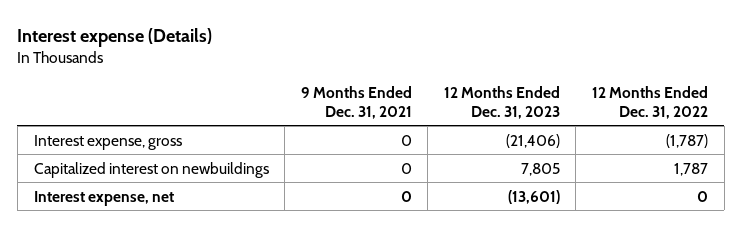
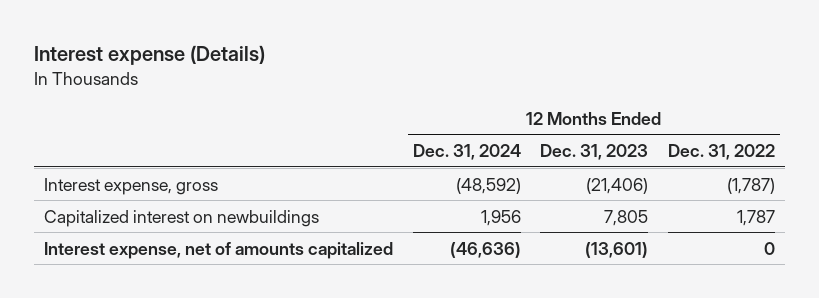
- | 9 Months Ended Dec. 31, 2021 | 12 Months Ended Dec. 31, 2023 | 12 Months Ended Dec. 31, 2022
+ | 12 Months Ended Dec. 31, 2024 | 12 Months Ended Dec. 31, 2023 | 12 Months Ended Dec. 31, 2022
- Interest expense, net | 0 | (13,601) | 0
+ Interest expense, net of amounts capitalized | (46,636) | (13,601) | 0

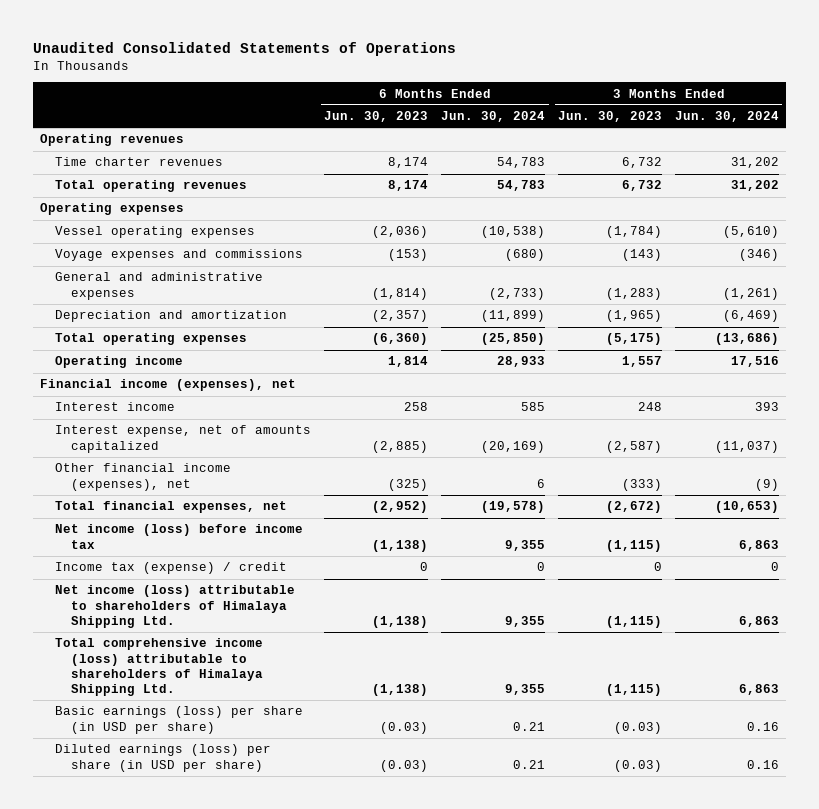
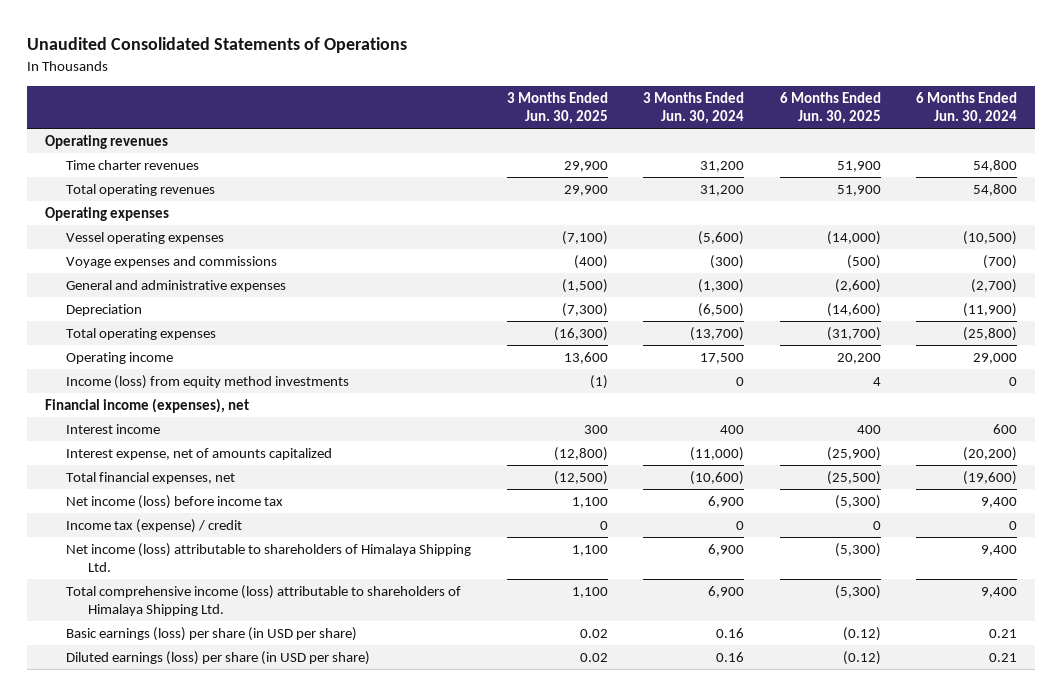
- | 6 Months Ended Jun. 30, 2023 | 6 Months Ended Jun. 30, 2024 | 3 Months Ended Jun. 30, 2023 | 3 Months Ended Jun. 30, 2024
+ | 3 Months Ended Jun. 30, 2025 | 3 Months Ended Jun. 30, 2024 | 6 Months Ended Jun. 30, 2025 | 6 Months Ended Jun. 30, 2024
- Time charter revenues | 8,174 | 54,783 | 6,732 | 31,202
- Total operating revenues | 8,174 | 54,783 | 6,732 | 31,202
+ Time charter revenues | 29,900 | 31,200 | 51,900 | 54,800
+ Total operating revenues | 29,900 | 31,200 | 51,900 | 54,800
- Vessel operating expenses | (2,036) | (10,538) | (1,784) | (5,610)
- Voyage expenses and commissions | (153) | (680) | (143) | (346)
- General and administrative expenses | (1,814) | (2,733) | (1,283) | (1,261)
- Depreciation and amortization | (2,357) | (11,899) | (1,965) | (6,469)
- Total operating expenses | (6,360) | (25,850) | (5,175) | (13,686)
- Operating income | 1,814 | 28,933 | 1,557 | 17,516
+ Vessel operating expenses | (7,100) | (5,600) | (14,000) | (10,500)
+ Voyage expenses and commissions | (400) | (300) | (500) | (700)
+ General and administrative expenses | (1,500) | (1,300) | (2,600) | (2,700)
+ Depreciation | (7,300) | (6,500) | (14,600) | (11,900)
+ Total operating expenses | (16,300) | (13,700) | (31,700) | (25,800)
+ Operating income | 13,600 | 17,500 | 20,200 | 29,000
+ Income (loss) from equity method investments | (1) | 0 | 4 | 0
- Interest income | 258 | 585 | 248 | 393
- Interest expense, net of amounts capitalized | (2,885) | (20,169) | (2,587) | (11,037)
- Other financial income (expenses), net | (325) | 6 | (333) | (9)
- Total financial expenses, net | (2,952) | (19,578) | (2,672) | (10,653)
- Net income (loss) before income tax | (1,138) | 9,355 | (1,115) | 6,863
+ Interest income | 300 | 400 | 400 | 600
+ Interest expense, net of amounts capitalized | (12,800) | (11,000) | (25,900) | (20,200)
+ Total financial expenses, net | (12,500) | (10,600) | (25,500) | (19,600)
+ Net income (loss) before income tax | 1,100 | 6,900 | (5,300) | 9,400
- Net income (loss) attributable to shareholders of Himalaya Shipping Ltd. | (1,138) | 9,355 | (1,115) | 6,863
- Total comprehensive income (loss) attributable to shareholders of Himalaya Shipping Ltd. | (1,138) | 9,355 | (1,115) | 6,863
+ Net income (loss) attributable to shareholders of Himalaya Shipping Ltd. | 1,100 | 6,900 | (5,300) | 9,400
+ Total comprehensive income (loss) attributable to shareholders of Himalaya Shipping Ltd. | 1,100 | 6,900 | (5,300) | 9,400

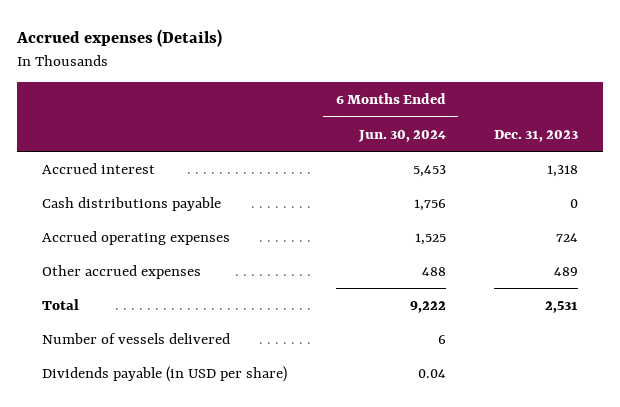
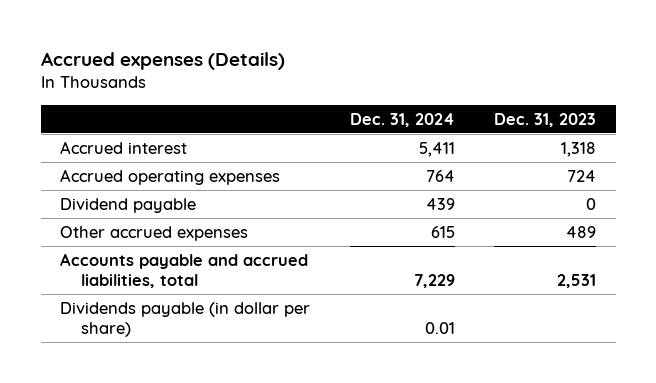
- | 6 Months Ended Jun. 30, 2024 | Dec. 31, 2023
+ | Dec. 31, 2024 | Dec. 31, 2023
- Cash distributions payable | 1,756 | 0
+ Dividend payable | 439 | 0
- Total | 9,222 | 2,531
- Number of vessels delivered | 6 |
- Dividends payable (in USD per share) | 0.04 |
+ Accounts payable and accrued liabilities, total | 7,229 | 2,531
+ Dividends payable (in dollar per share) | 0.01 |

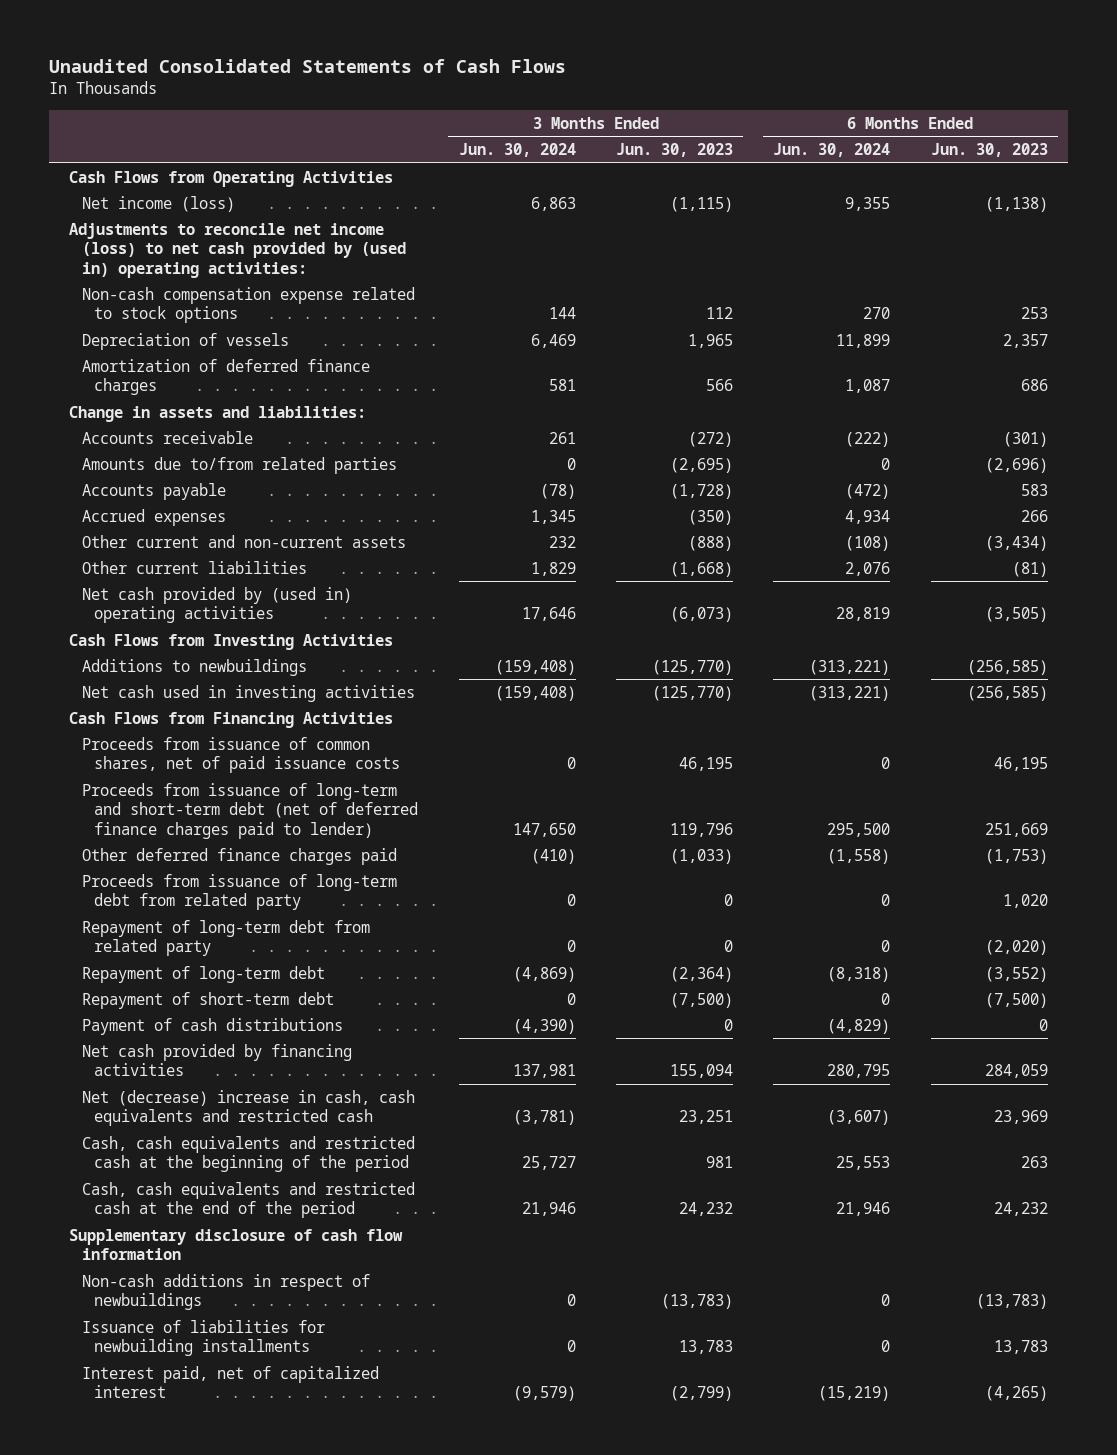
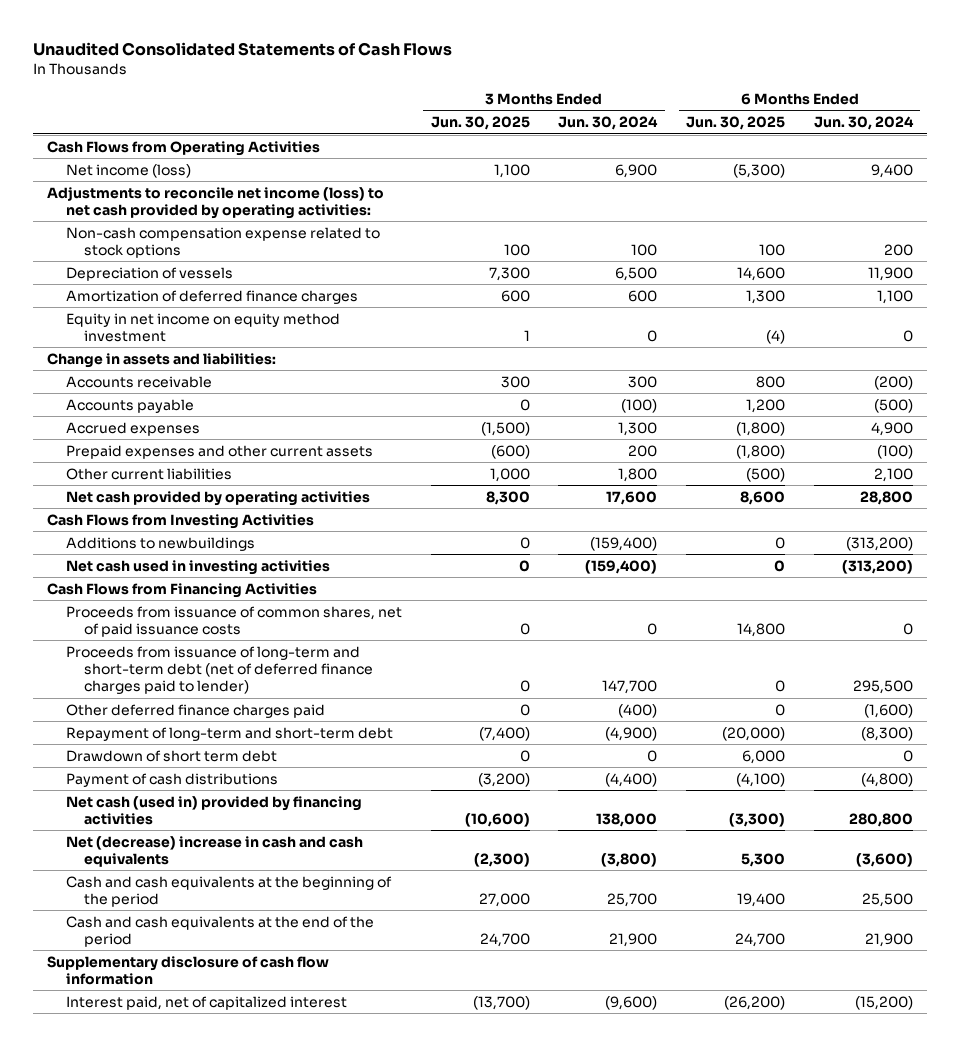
- | 3 Months Ended Jun. 30, 2024 | 3 Months Ended Jun. 30, 2023 | 6 Months Ended Jun. 30, 2024 | 6 Months Ended Jun. 30, 2023
+ | 3 Months Ended Jun. 30, 2025 | 3 Months Ended Jun. 30, 2024 | 6 Months Ended Jun. 30, 2025 | 6 Months Ended Jun. 30, 2024
- Net income (loss) | 6,863 | (1,115) | 9,355 | (1,138)
- Adjustments to reconcile net income (loss) to net cash provided by (used in) operating activities:
- Non-cash compensation expense related to stock options | 144 | 112 | 270 | 253
- Depreciation of vessels | 6,469 | 1,965 | 11,899 | 2,357
- Amortization of deferred finance charges | 581 | 566 | 1,087 | 686
+ Net income (loss) | 1,100 | 6,900 | (5,300) | 9,400
+ Adjustments to reconcile net income (loss) to net cash provided by operating activities:
+ Non-cash compensation expense related to stock options | 100 | 100 | 100 | 200
+ Depreciation of vessels | 7,300 | 6,500 | 14,600 | 11,900
+ Amortization of deferred finance charges | 600 | 600 | 1,300 | 1,100
+ Equity in net income on equity method investment | 1 | 0 | (4) | 0
- Accounts receivable | 261 | (272) | (222) | (301)
- Amounts due to/from related parties | 0 | (2,695) | 0 | (2,696)
- Accounts payable | (78) | (1,728) | (472) | 583
- Accrued expenses | 1,345 | (350) | 4,934 | 266
- Other current and non-current assets | 232 | (888) | (108) | (3,434)
- Other current liabilities | 1,829 | (1,668) | 2,076 | (81)
- Net cash provided by (used in) operating activities | 17,646 | (6,073) | 28,819 | (3,505)
+ Accounts receivable | 300 | 300 | 800 | (200)
+ Accounts payable | 0 | (100) | 1,200 | (500)
+ Accrued expenses | (1,500) | 1,300 | (1,800) | 4,900
+ Prepaid expenses and other current assets | (600) | 200 | (1,800) | (100)
+ Other current liabilities | 1,000 | 1,800 | (500) | 2,100
+ Net cash provided by operating activities | 8,300 | 17,600 | 8,600 | 28,800
- Additions to newbuildings | (159,408) | (125,770) | (313,221) | (256,585)
- Net cash used in investing activities | (159,408) | (125,770) | (313,221) | (256,585)
+ Additions to newbuildings | 0 | (159,400) | 0 | (313,200)
+ Net cash used in investing activities | 0 | (159,400) | 0 | (313,200)
- Proceeds from issuance of long-term and short-term debt (net of deferred finance charges paid to lender) | 147,650 | 119,796 | 295,500 | 251,669
- Other deferred finance charges paid | (410) | (1,033) | (1,558) | (1,753)
- Proceeds from issuance of long-term debt from related party | 0 | 0 | 0 | 1,020
- Repayment of long-term debt from related party | 0 | 0 | 0 | (2,020)
- Repayment of long-term debt | (4,869) | (2,364) | (8,318) | (3,552)
- Repayment of short-term debt | 0 | (7,500) | 0 | (7,500)
- Payment of cash distributions | (4,390) | 0 | (4,829) | 0
- Net cash provided by financing activities | 137,981 | 155,094 | 280,795 | 284,059
- Net (decrease) increase in cash, cash equivalents and restricted cash | (3,781) | 23,251 | (3,607) | 23,969
- Cash, cash equivalents and restricted cash at the beginning of the period | 25,727 | 981 | 25,553 | 263
- Cash, cash equivalents and restricted cash at the end of the period | 21,946 | 24,232 | 21,946 | 24,232
+ Proceeds from issuance of long-term and short-term debt (net of deferred finance charges paid to lender) | 0 | 147,700 | 0 | 295,500
+ Other deferred finance charges paid | 0 | (400) | 0 | (1,600)
+ Repayment of long-term and short-term debt | (7,400) | (4,900) | (20,000) | (8,300)
+ Drawdown of short term debt | 0 | 0 | 6,000 | 0
+ Payment of cash distributions | (3,200) | (4,400) | (4,100) | (4,800)
+ Net cash (used in) provided by financing activities | (10,600) | 138,000 | (3,300) | 280,800
+ Net (decrease) increase in cash and cash equivalents | (2,300) | (3,800) | 5,300 | (3,600)
+ Cash and cash equivalents at the beginning of the period | 27,000 | 25,700 | 19,400 | 25,500
+ Cash and cash equivalents at the end of the period | 24,700 | 21,900 | 24,700 | 21,900
- Non-cash additions in respect of newbuildings | 0 | (13,783) | 0 | (13,783)
- Issuance of liabilities for newbuilding installments | 0 | 13,783 | 0 | 13,783
- Interest paid, net of capitalized interest | (9,579) | (2,799) | (15,219) | (4,265)
+ Interest paid, net of capitalized interest | (13,700) | (9,600) | (26,200) | (15,200)

